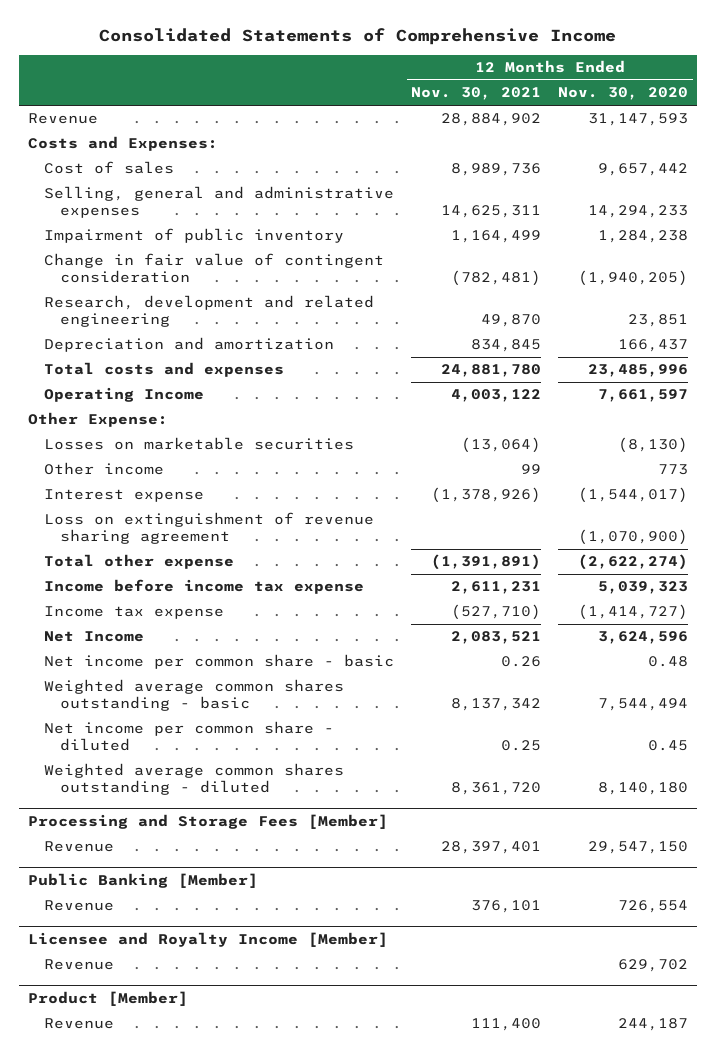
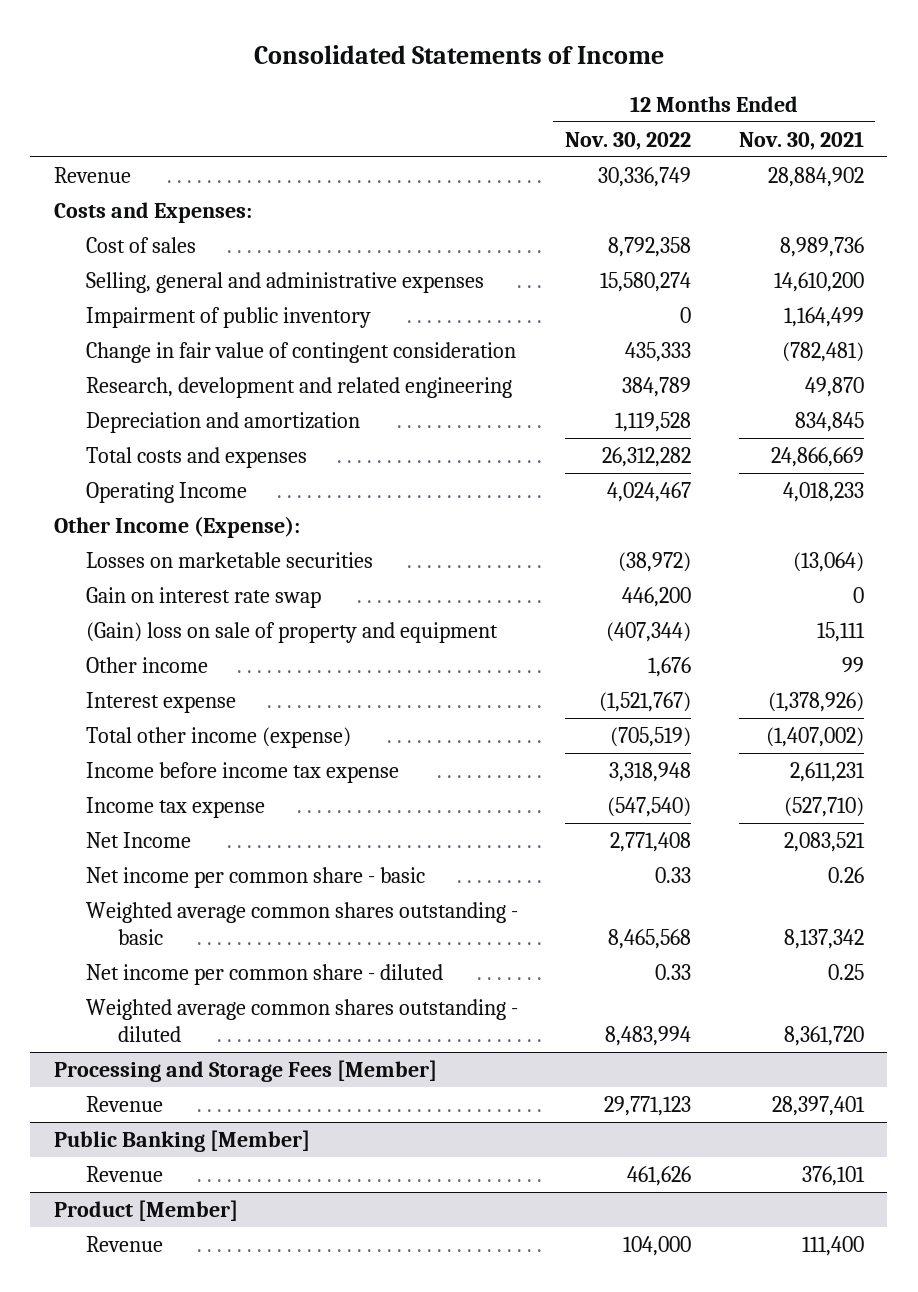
- Consolidated Statements of Comprehensive Income
+ Consolidated Statements of Income
- | 12 Months Ended Nov. 30, 2021 | 12 Months Ended Nov. 30, 2020
+ | 12 Months Ended Nov. 30, 2022 | 12 Months Ended Nov. 30, 2021
- Selling, general and administrative expenses | 14,625,311 | 14,294,233
+ Selling, general and administrative expenses | 15,580,274 | 14,610,200
- Total costs and expenses | 24,881,780 | 23,485,996
- Operating Income | 4,003,122 | 7,661,597
- Other Expense:
+ Total costs and expenses | 26,312,282 | 24,866,669
+ Operating Income | 4,024,467 | 4,018,233
+ Other Income (Expense):
+ Gain on interest rate swap | 446,200 | 0
+ (Gain) loss on sale of property and equipment | (407,344) | 15,111
- Loss on extinguishment of revenue sharing agreement | | (1,070,900)
- Total other expense | (1,391,891) | (2,622,274)
+ Total other income (expense) | (705,519) | (1,407,002)
- Licensee and Royalty Income [Member]
- Revenue | | 629,702

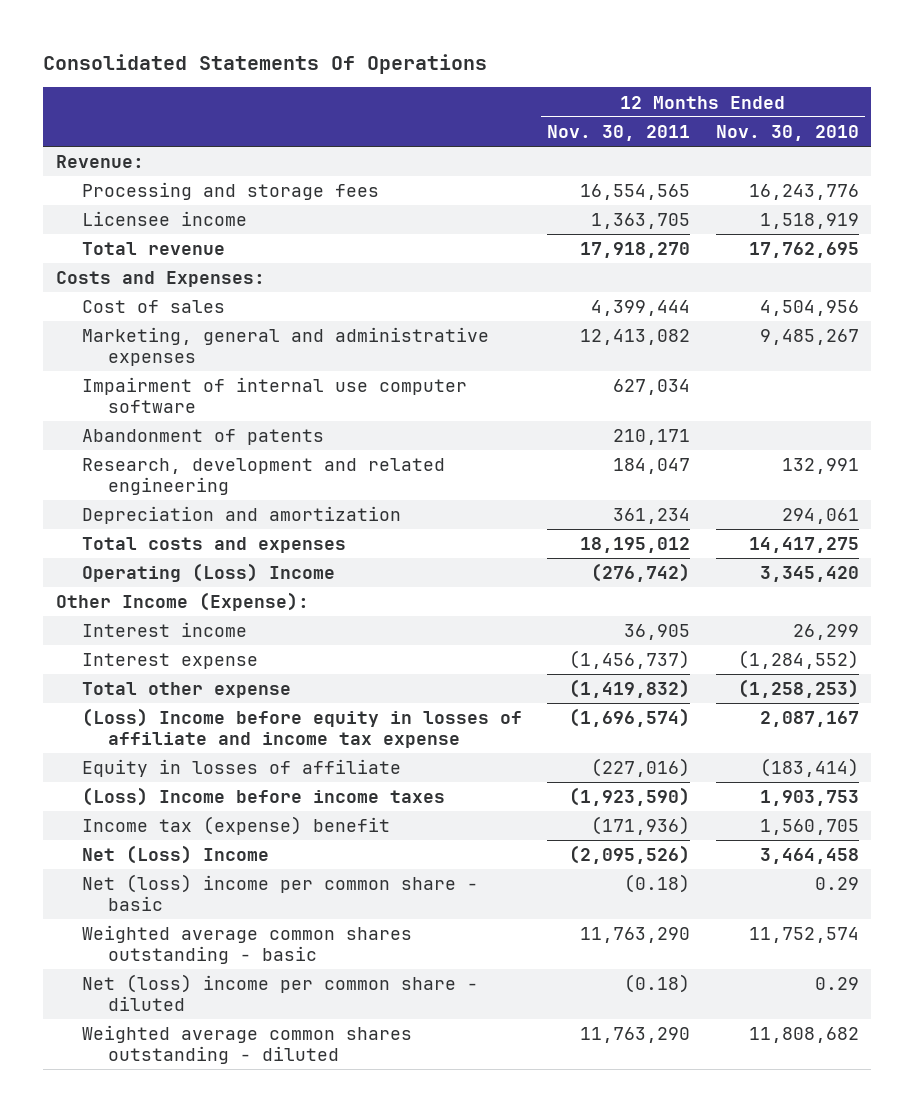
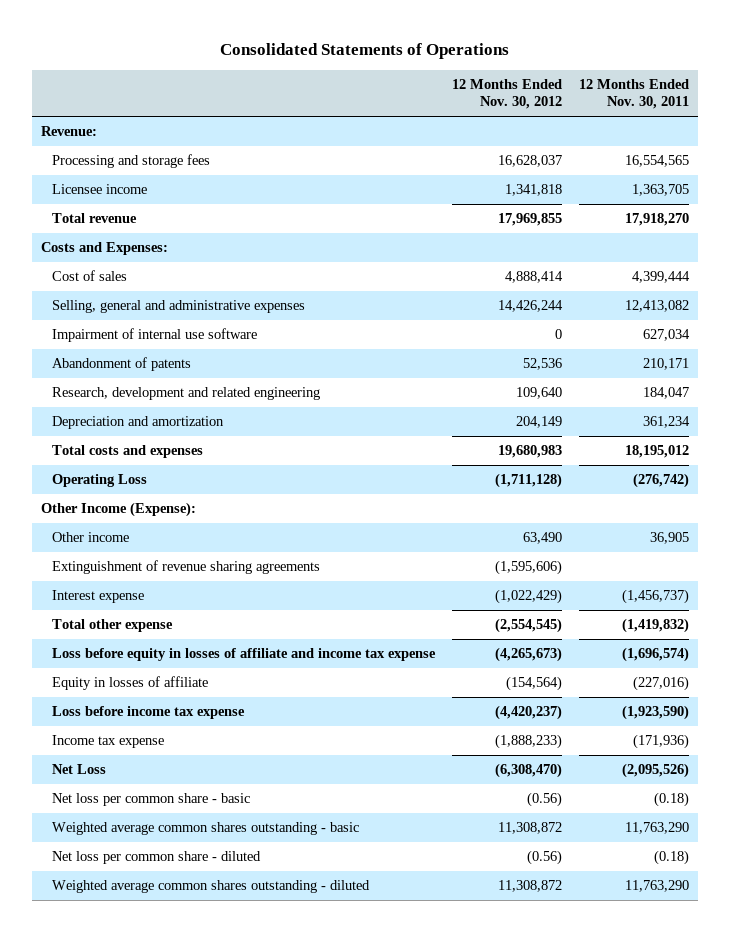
- Consolidated Statements Of Operations
+ Consolidated Statements of Operations
- | 12 Months Ended Nov. 30, 2011 | 12 Months Ended Nov. 30, 2010
+ | 12 Months Ended Nov. 30, 2012 | 12 Months Ended Nov. 30, 2011
- Marketing, general and administrative expenses | 12,413,082 | 9,485,267
- Impairment of internal use computer software | 627,034 |
+ Selling, general and administrative expenses | 14,426,244 | 12,413,082
+ Impairment of internal use software | 0 | 627,034
- Operating (Loss) Income | (276,742) | 3,345,420
+ Operating Loss | (1,711,128) | (276,742)
- Interest income | 36,905 | 26,299
+ Other income | 63,490 | 36,905
+ Extinguishment of revenue sharing agreements | (1,595,606) |
- (Loss) Income before equity in losses of affiliate and income tax expense | (1,696,574) | 2,087,167
+ Loss before equity in losses of affiliate and income tax expense | (4,265,673) | (1,696,574)
- (Loss) Income before income taxes | (1,923,590) | 1,903,753
- Income tax (expense) benefit | (171,936) | 1,560,705
- Net (Loss) Income | (2,095,526) | 3,464,458
- Net (loss) income per common share - basic | (0.18) | 0.29
+ Loss before income tax expense | (4,420,237) | (1,923,590)
+ Income tax expense | (1,888,233) | (171,936)
+ Net Loss | (6,308,470) | (2,095,526)
+ Net loss per common share - basic | (0.56) | (0.18)
- Net (loss) income per common share - diluted | (0.18) | 0.29
+ Net loss per common share - diluted | (0.56) | (0.18)

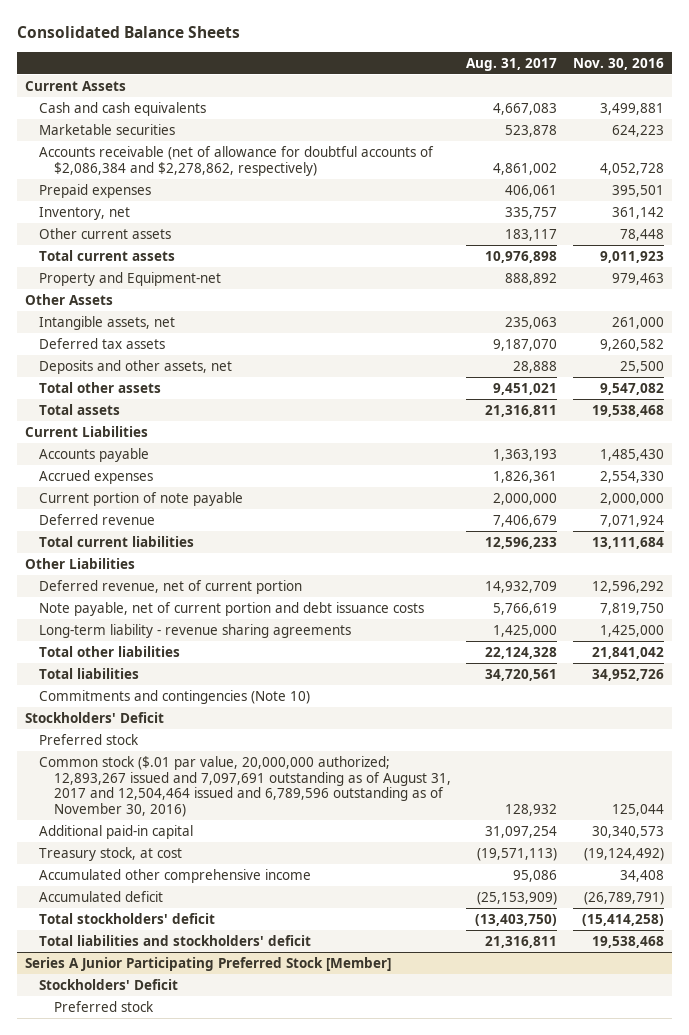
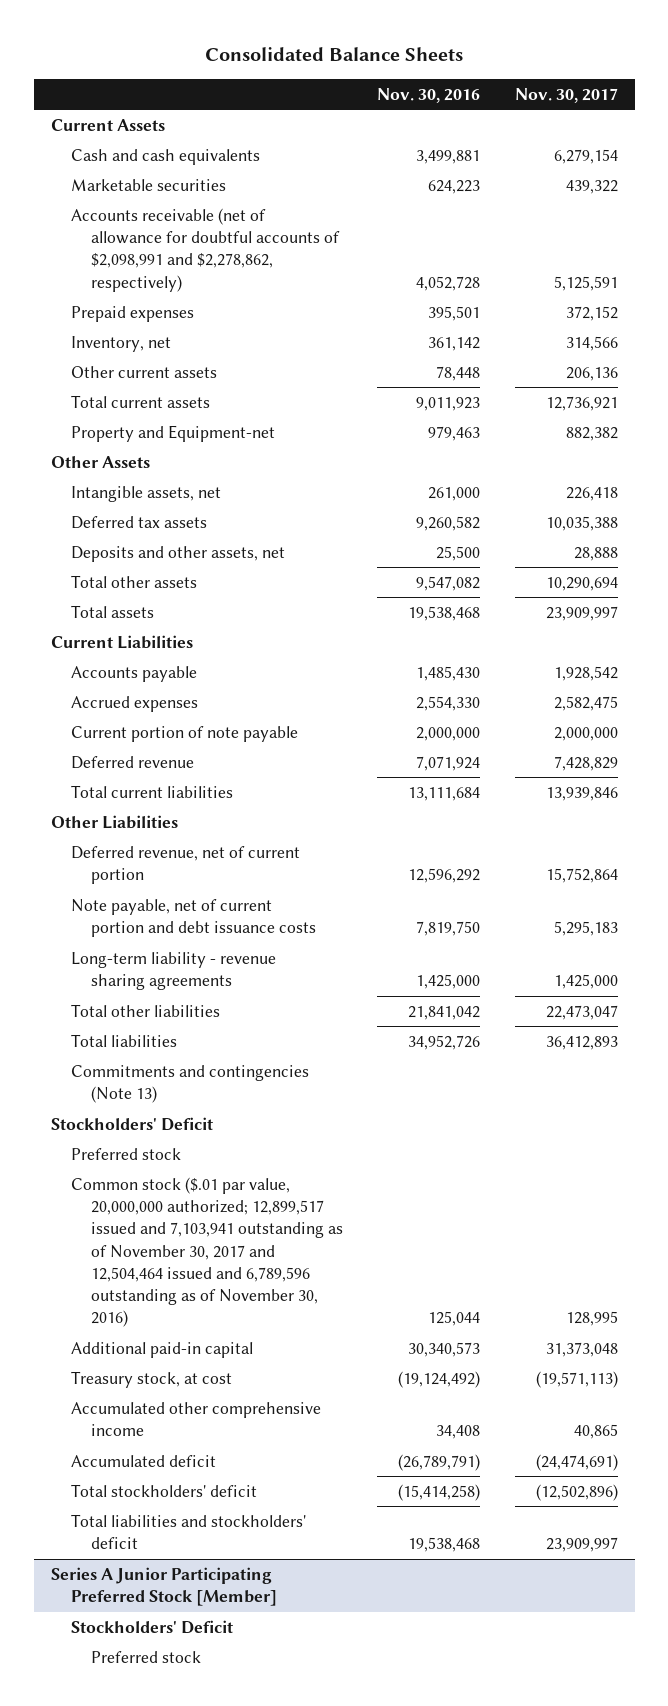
- | Aug. 31, 2017 | Nov. 30, 2016
+ | Nov. 30, 2016 | Nov. 30, 2017
- Accounts receivable (net of allowance for doubtful accounts of $2,086,384 and $2,278,862, respectively) | 4,861,002 | 4,052,728
+ Accounts receivable (net of allowance for doubtful accounts of $2,098,991 and $2,278,862, respectively) | 4,052,728 | 5,125,591
- Commitments and contingencies (Note 10)
+ Commitments and contingencies (Note 13)
- Common stock ($.01 par value, 20,000,000 authorized; 12,893,267 issued and 7,097,691 outstanding as of August 31, 2017 and 12,504,464 issued and 6,789,596 outstanding as of November 30, 2016) | 128,932 | 125,044
+ Common stock ($.01 par value, 20,000,000 authorized; 12,899,517 issued and 7,103,941 outstanding as of November 30, 2017 and 12,504,464 issued and 6,789,596 outstanding as of November 30, 2016) | 125,044 | 128,995

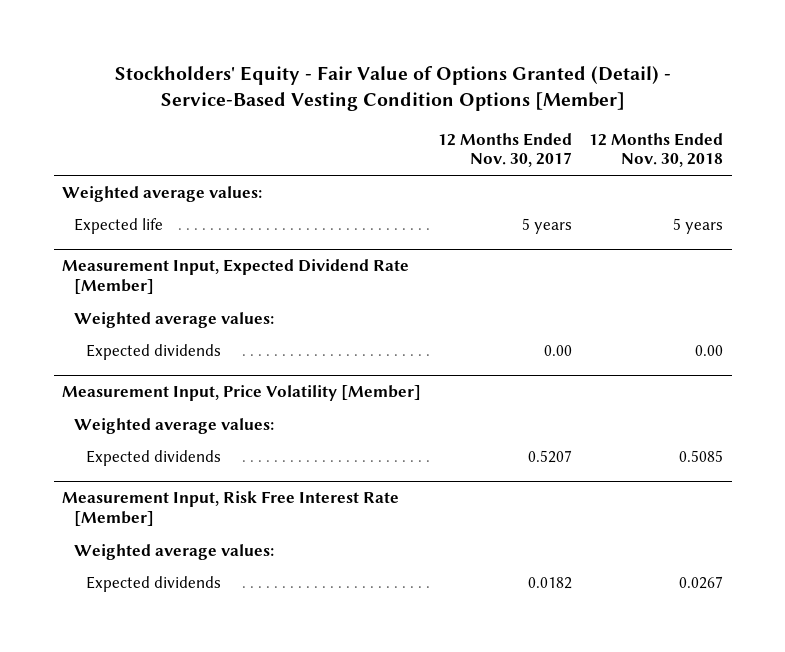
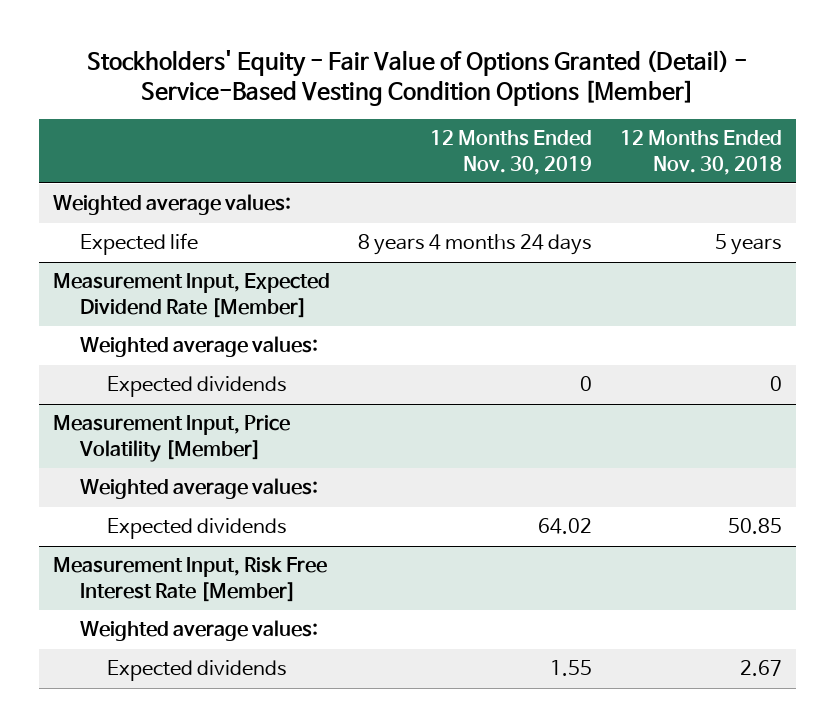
- | 12 Months Ended Nov. 30, 2017 | 12 Months Ended Nov. 30, 2018
+ | 12 Months Ended Nov. 30, 2019 | 12 Months Ended Nov. 30, 2018
@ Measurement Input, Expected Dividend Rate [Member]
- Expected dividends | 0.00 | 0.00
+ Expected dividends | 0 | 0
@ Measurement Input, Price Volatility [Member]
- Expected dividends | 0.5207 | 0.5085
+ Expected dividends | 64.02 | 50.85
@ Measurement Input, Risk Free Interest Rate [Member]
- Expected dividends | 0.0182 | 0.0267
+ Expected dividends | 1.55 | 2.67

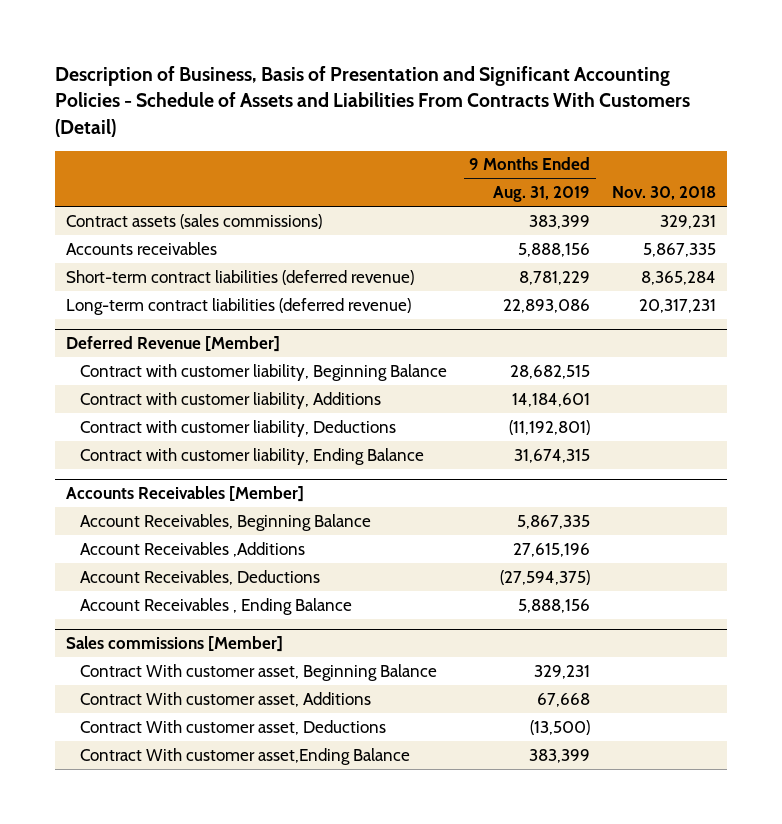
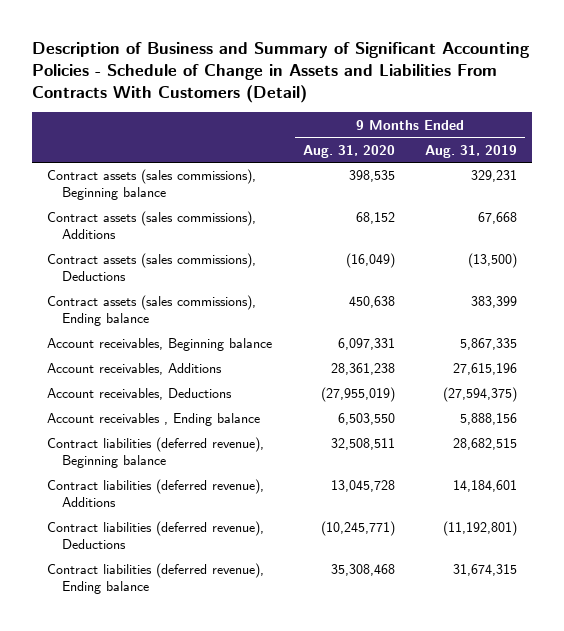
- Description of Business, Basis of Presentation and Significant Accounting Policies - Schedule of Assets and Liabilities From Contracts With Customers (Detail)
+ Description of Business and Summary of Significant Accounting Policies - Schedule of Change in Assets and Liabilities From Contracts With Customers (Detail)
- | 9 Months Ended Aug. 31, 2019 | Nov. 30, 2018
+ | 9 Months Ended Aug. 31, 2020 | 9 Months Ended Aug. 31, 2019
- Contract assets (sales commissions) | 383,399 | 329,231
- Accounts receivables | 5,888,156 | 5,867,335
- Short-term contract liabilities (deferred revenue) | 8,781,229 | 8,365,284
- Long-term contract liabilities (deferred revenue) | 22,893,086 | 20,317,231
- Deferred Revenue [Member]
- Contract with customer liability, Beginning Balance | 28,682,515 |
- Contract with customer liability, Additions | 14,184,601 |
- Contract with customer liability, Deductions | (11,192,801) |
- Contract with customer liability, Ending Balance | 31,674,315 |
- Accounts Receivables [Member]
- Account Receivables, Beginning Balance | 5,867,335 |
- Account Receivables ,Additions | 27,615,196 |
- Account Receivables, Deductions | (27,594,375) |
- Account Receivables , Ending Balance | 5,888,156 |
- Sales commissions [Member]
- Contract With customer asset, Beginning Balance | 329,231 |
- Contract With customer asset, Additions | 67,668 |
- Contract With customer asset, Deductions | (13,500) |
- Contract With customer asset,Ending Balance | 383,399 |
+ Contract assets (sales commissions), Beginning balance | 398,535 | 329,231
+ Contract assets (sales commissions), Additions | 68,152 | 67,668
+ Contract assets (sales commissions), Deductions | (16,049) | (13,500)
+ Contract assets (sales commissions), Ending balance | 450,638 | 383,399
+ Account receivables, Beginning balance | 6,097,331 | 5,867,335
+ Account receivables, Additions | 28,361,238 | 27,615,196
+ Account receivables, Deductions | (27,955,019) | (27,594,375)
+ Account receivables , Ending balance | 6,503,550 | 5,888,156
+ Contract liabilities (deferred revenue), Beginning balance | 32,508,511 | 28,682,515
+ Contract liabilities (deferred revenue), Additions | 13,045,728 | 14,184,601
+ Contract liabilities (deferred revenue), Deductions | (10,245,771) | (11,192,801)
+ Contract liabilities (deferred revenue), Ending balance | 35,308,468 | 31,674,315

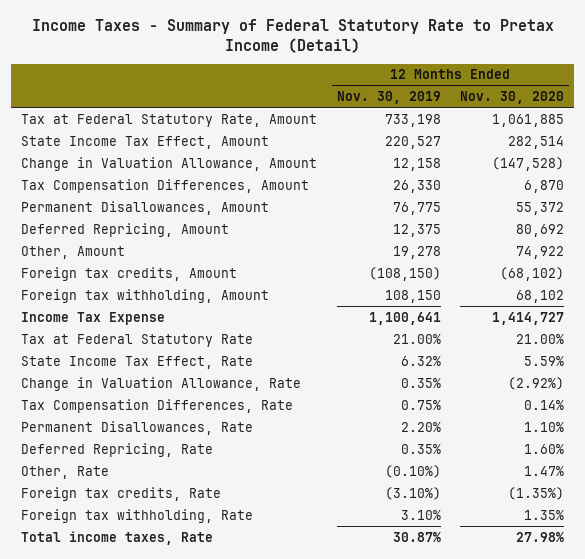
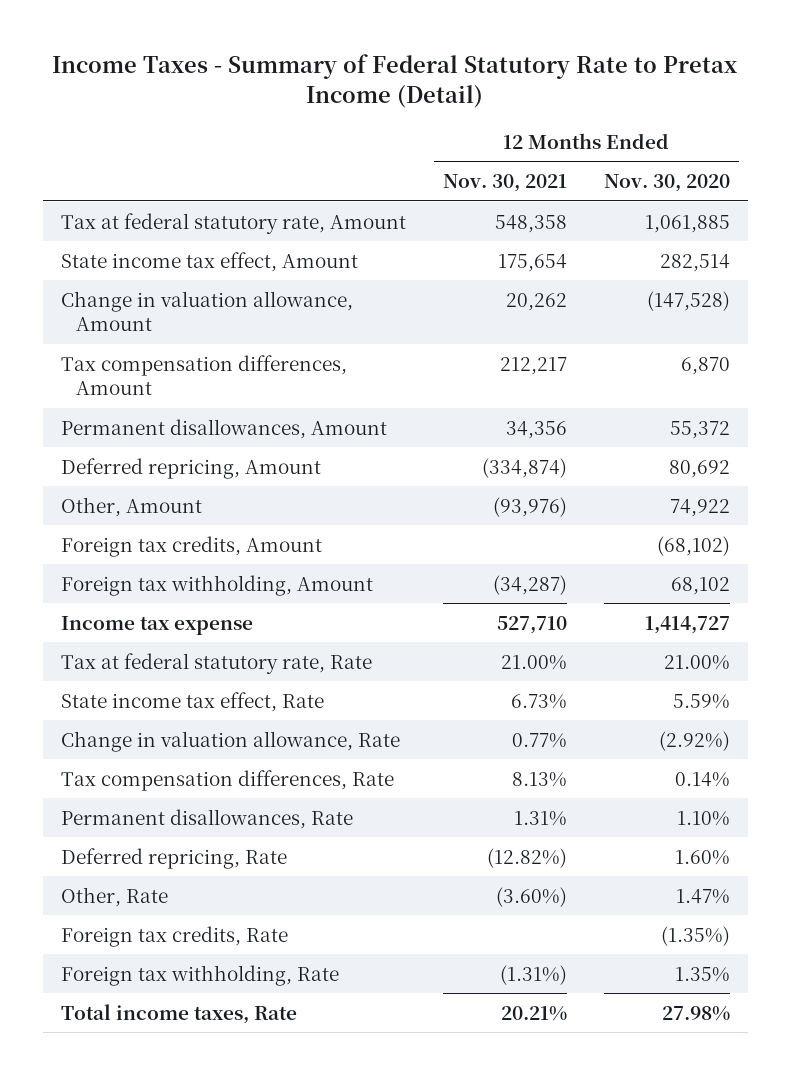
- | 12 Months Ended Nov. 30, 2019 | 12 Months Ended Nov. 30, 2020
+ | 12 Months Ended Nov. 30, 2021 | 12 Months Ended Nov. 30, 2020
- Tax at Federal Statutory Rate, Amount | 733,198 | 1,061,885
- State Income Tax Effect, Amount | 220,527 | 282,514
- Change in Valuation Allowance, Amount | 12,158 | (147,528)
- Tax Compensation Differences, Amount | 26,330 | 6,870
- Permanent Disallowances, Amount | 76,775 | 55,372
- Deferred Repricing, Amount | 12,375 | 80,692
+ Tax at federal statutory rate, Amount | 548,358 | 1,061,885
+ State income tax effect, Amount | 175,654 | 282,514
+ Change in valuation allowance, Amount | 20,262 | (147,528)
+ Tax compensation differences, Amount | 212,217 | 6,870
+ Permanent disallowances, Amount | 34,356 | 55,372
+ Deferred repricing, Amount | (334,874) | 80,692
- Income Tax Expense | 1,100,641 | 1,414,727
- Tax at Federal Statutory Rate | 21.00% | 21.00%
- State Income Tax Effect, Rate | 6.32% | 5.59%
- Change in Valuation Allowance, Rate | 0.35% | (2.92%)
- Tax Compensation Differences, Rate | 0.75% | 0.14%
- Permanent Disallowances, Rate | 2.20% | 1.10%
- Deferred Repricing, Rate | 0.35% | 1.60%
+ Income tax expense | 527,710 | 1,414,727
+ Tax at federal statutory rate, Rate | 21.00% | 21.00%
+ State income tax effect, Rate | 6.73% | 5.59%
+ Change in valuation allowance, Rate | 0.77% | (2.92%)
+ Tax compensation differences, Rate | 8.13% | 0.14%
+ Permanent disallowances, Rate | 1.31% | 1.10%
+ Deferred repricing, Rate | (12.82%) | 1.60%

